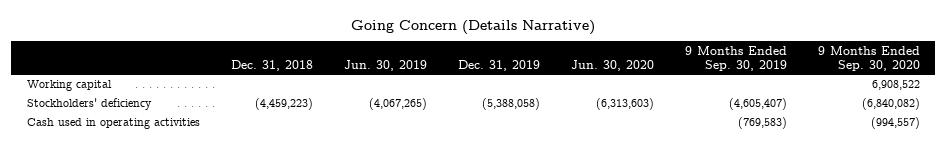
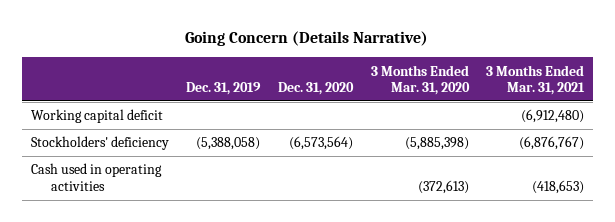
- | Dec. 31, 2018 | Jun. 30, 2019 | Dec. 31, 2019 | Jun. 30, 2020 | 9 Months Ended Sep. 30, 2019 | 9 Months Ended Sep. 30, 2020
+ | Dec. 31, 2019 | Dec. 31, 2020 | 3 Months Ended Mar. 31, 2020 | 3 Months Ended Mar. 31, 2021
- Working capital | | | | | | 6,908,522
+ Working capital deficit | | | | (6,912,480)

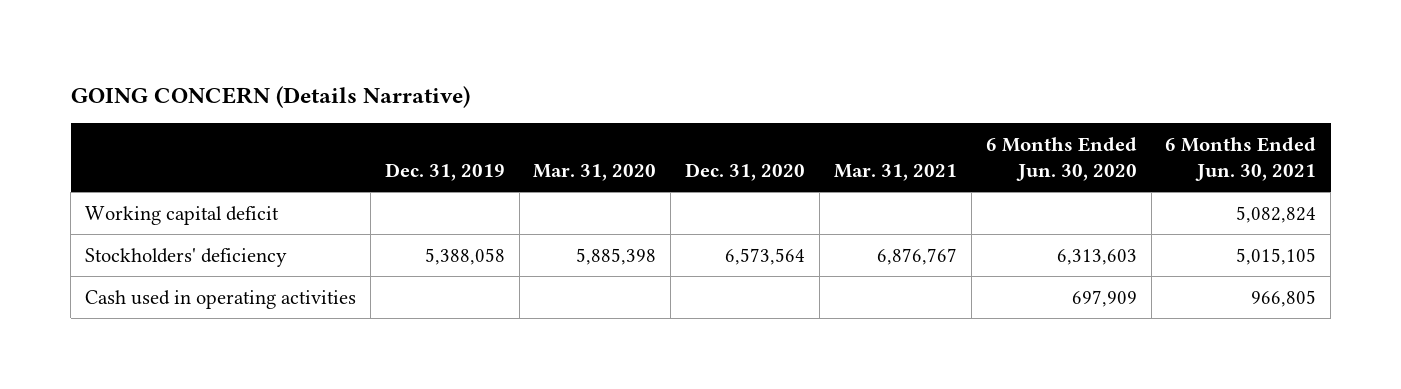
- Going Concern (Details Narrative)
+ GOING CONCERN (Details Narrative)
- | Dec. 31, 2019 | Dec. 31, 2020 | 3 Months Ended Mar. 31, 2020 | 3 Months Ended Mar. 31, 2021
+ | Dec. 31, 2019 | Mar. 31, 2020 | Dec. 31, 2020 | Mar. 31, 2021 | 6 Months Ended Jun. 30, 2020 | 6 Months Ended Jun. 30, 2021
- Stockholders' deficiency | (5,388,058) | (6,573,564) | (5,885,398) | (6,876,767)
+ Stockholders' deficiency | 5,388,058 | 5,885,398 | 6,573,564 | 6,876,767 | 6,313,603 | 5,015,105

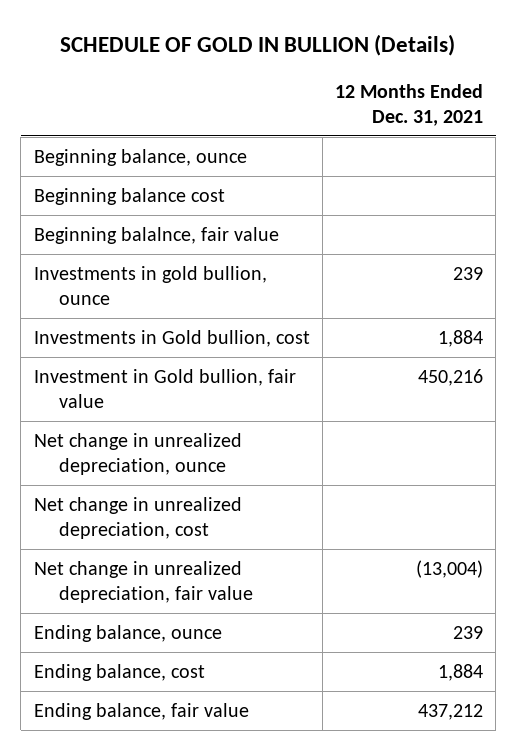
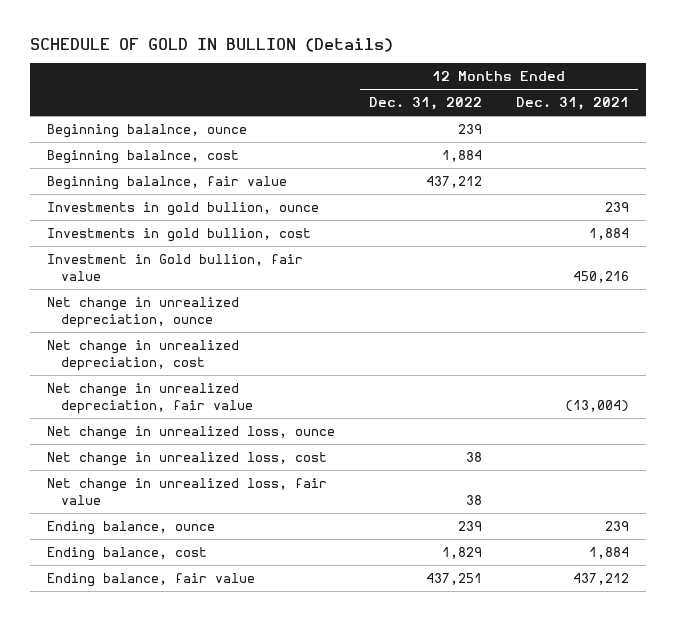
- | 12 Months Ended Dec. 31, 2021
+ | 12 Months Ended Dec. 31, 2022 | 12 Months Ended Dec. 31, 2021
- Beginning balance, ounce
- Beginning balance cost
+ Beginning balalnce, ounce | 239 |
+ Beginning balalnce, cost | 1,884 |
- Investments in Gold bullion, cost | 1,884
+ Investments in gold bullion, cost | | 1,884
+ Net change in unrealized loss, ounce
+ Net change in unrealized loss, cost | 38 |
+ Net change in unrealized loss, fair value | 38 |

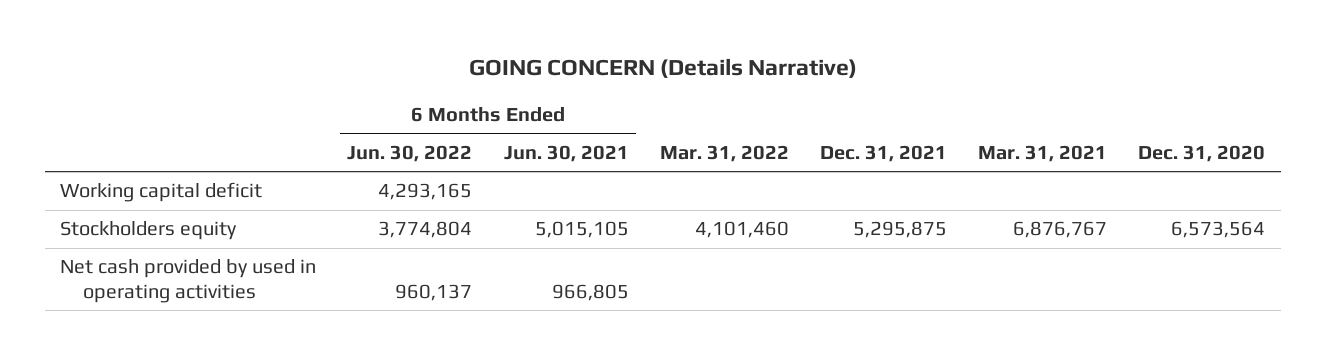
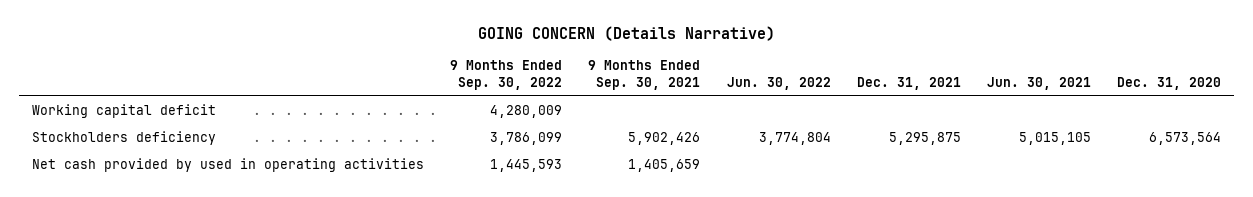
- | 6 Months Ended Jun. 30, 2022 | 6 Months Ended Jun. 30, 2021 | Mar. 31, 2022 | Dec. 31, 2021 | Mar. 31, 2021 | Dec. 31, 2020
+ | 9 Months Ended Sep. 30, 2022 | 9 Months Ended Sep. 30, 2021 | Jun. 30, 2022 | Dec. 31, 2021 | Jun. 30, 2021 | Dec. 31, 2020
- Stockholders equity | 3,774,804 | 5,015,105 | 4,101,460 | 5,295,875 | 6,876,767 | 6,573,564
+ Stockholders deficiency | 3,786,099 | 5,902,426 | 3,774,804 | 5,295,875 | 5,015,105 | 6,573,564

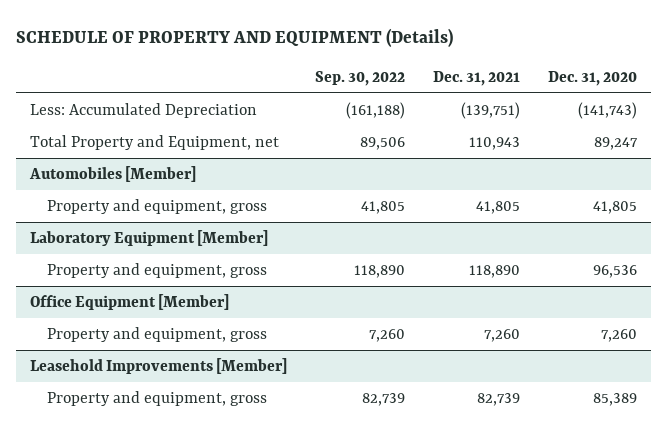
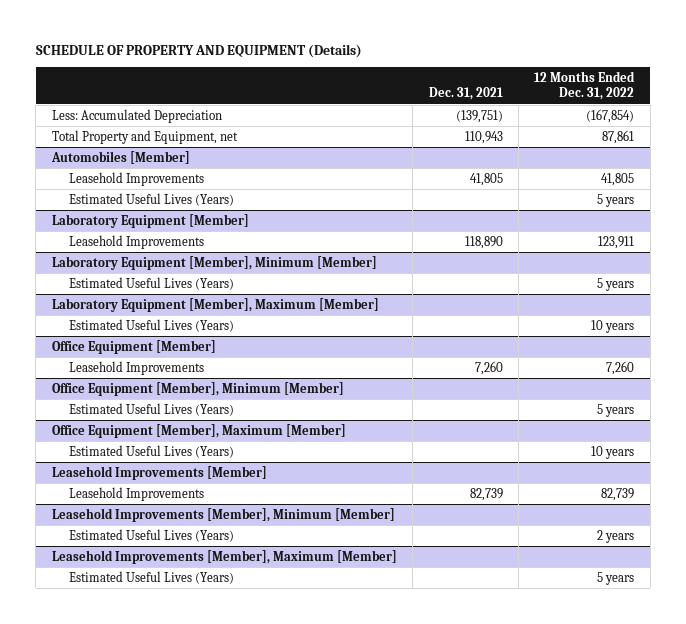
- | Sep. 30, 2022 | Dec. 31, 2021 | Dec. 31, 2020
+ | Dec. 31, 2021 | 12 Months Ended Dec. 31, 2022
@ Automobiles [Member]
- Property and equipment, gross | 41,805 | 41,805 | 41,805
+ Leasehold Improvements | 41,805 | 41,805
+ Estimated Useful Lives (Years) | | 5 years
@ Laboratory Equipment [Member]
- Property and equipment, gross | 118,890 | 118,890 | 96,536
+ Leasehold Improvements | 118,890 | 123,911
+ Laboratory Equipment [Member], Minimum [Member]
+ Estimated Useful Lives (Years) | | 5 years
+ Laboratory Equipment [Member], Maximum [Member]
+ Estimated Useful Lives (Years) | | 10 years
@ Office Equipment [Member]
- Property and equipment, gross | 7,260 | 7,260 | 7,260
+ Leasehold Improvements | 7,260 | 7,260
+ Office Equipment [Member], Minimum [Member]
+ Estimated Useful Lives (Years) | | 5 years
+ Office Equipment [Member], Maximum [Member]
+ Estimated Useful Lives (Years) | | 10 years
@ Leasehold Improvements [Member]
- Property and equipment, gross | 82,739 | 82,739 | 85,389
+ Leasehold Improvements | 82,739 | 82,739
+ Leasehold Improvements [Member], Minimum [Member]
+ Estimated Useful Lives (Years) | | 2 years
+ Leasehold Improvements [Member], Maximum [Member]
+ Estimated Useful Lives (Years) | | 5 years

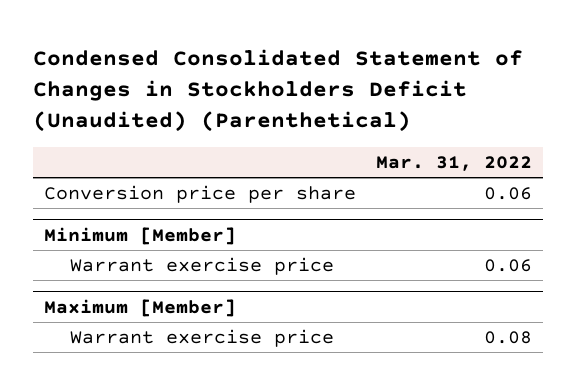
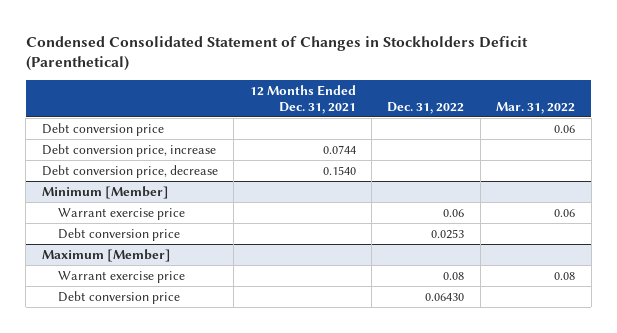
- Condensed Consolidated Statement of Changes in Stockholders Deficit (Unaudited) (Parenthetical)
+ Condensed Consolidated Statement of Changes in Stockholders Deficit (Parenthetical)
- | Mar. 31, 2022
+ | 12 Months Ended Dec. 31, 2021 | Dec. 31, 2022 | Mar. 31, 2022
- Conversion price per share | 0.06
+ Debt conversion price | | | 0.06
+ Debt conversion price, increase | 0.0744 | |
+ Debt conversion price, decrease | 0.1540 | |
@ Minimum [Member]
+ Debt conversion price | | 0.0253 |
@ Maximum [Member]
+ Debt conversion price | | 0.06430 |

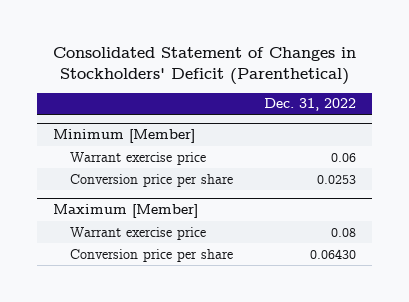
- Condensed Consolidated Statement of Changes in Stockholders Deficit (Parenthetical)
+ Consolidated Statement of Changes in Stockholders' Deficit (Parenthetical)
- | 12 Months Ended Dec. 31, 2021 | Dec. 31, 2022 | Mar. 31, 2022
+ | Dec. 31, 2022
- Debt conversion price | | | 0.06
- Debt conversion price, increase | 0.0744 | |
- Debt conversion price, decrease | 0.1540 | |
@ Minimum [Member]
- Debt conversion price | | 0.0253 |
+ Conversion price per share | 0.0253
@ Maximum [Member]
- Debt conversion price | | 0.06430 |
+ Conversion price per share | 0.06430

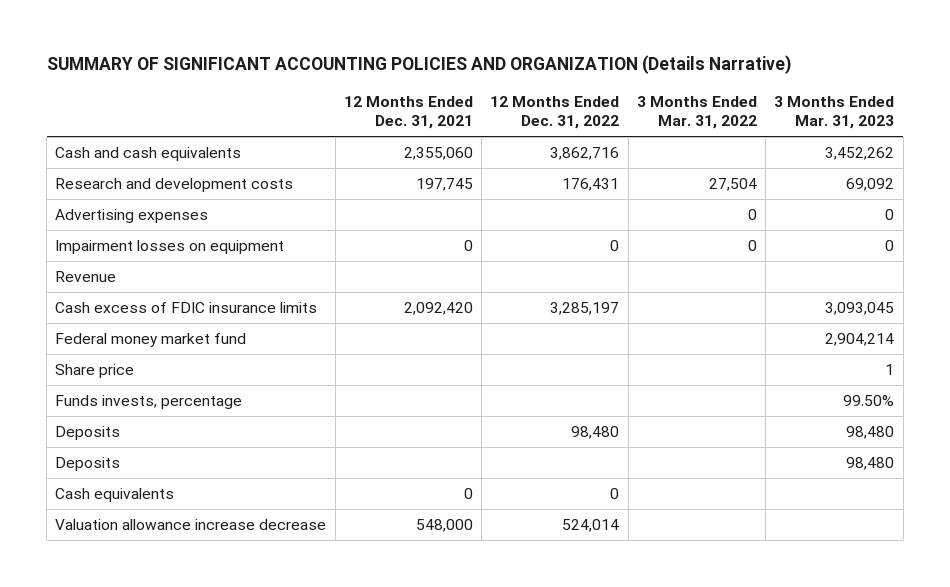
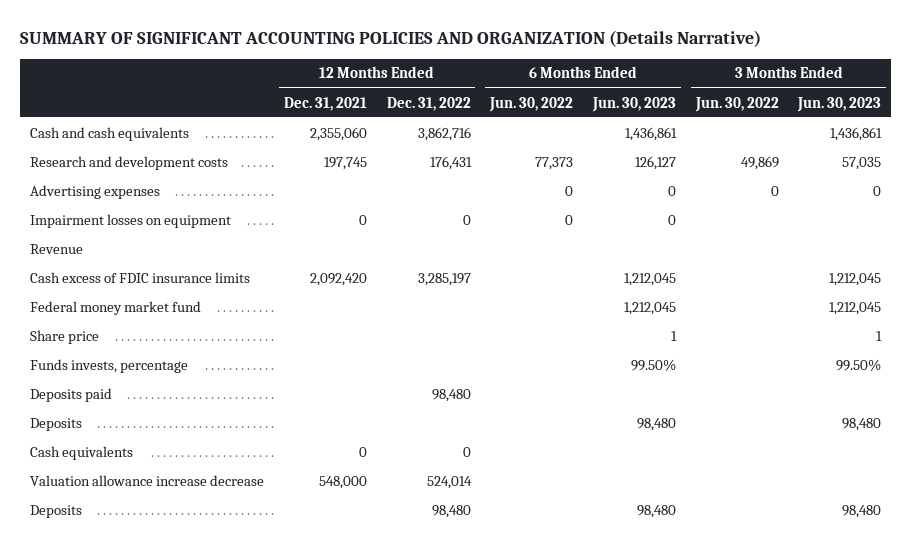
- | 12 Months Ended Dec. 31, 2021 | 12 Months Ended Dec. 31, 2022 | 3 Months Ended Mar. 31, 2022 | 3 Months Ended Mar. 31, 2023
+ | 12 Months Ended Dec. 31, 2021 | 12 Months Ended Dec. 31, 2022 | 6 Months Ended Jun. 30, 2022 | 6 Months Ended Jun. 30, 2023 | 3 Months Ended Jun. 30, 2022 | 3 Months Ended Jun. 30, 2023
+ Deposits paid | | 98,480 | | | |
moved down: Deposits | | 98,480 | | 98,480 | | 98,480

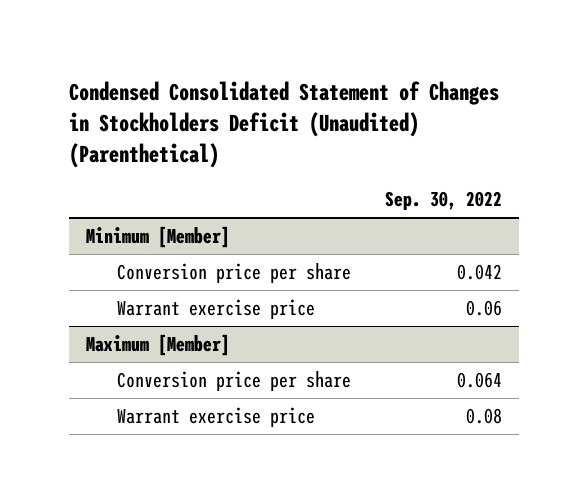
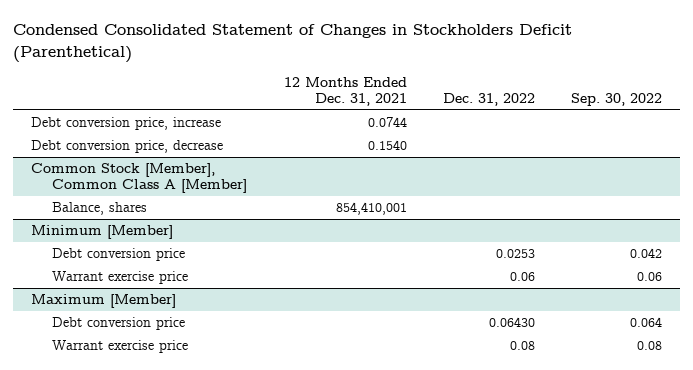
- Condensed Consolidated Statement of Changes in Stockholders Deficit (Unaudited) (Parenthetical)
+ Condensed Consolidated Statement of Changes in Stockholders Deficit (Parenthetical)
- | Sep. 30, 2022
+ | 12 Months Ended Dec. 31, 2021 | Dec. 31, 2022 | Sep. 30, 2022
+ Debt conversion price, increase | 0.0744 | |
+ Debt conversion price, decrease | 0.1540 | |
+ Common Stock [Member], Common Class A [Member]
+ Balance, shares | 854,410,001 | |
@ Minimum [Member]
- Conversion price per share | 0.042
+ Debt conversion price | | 0.0253 | 0.042
@ Maximum [Member]
- Conversion price per share | 0.064
+ Debt conversion price | | 0.06430 | 0.064

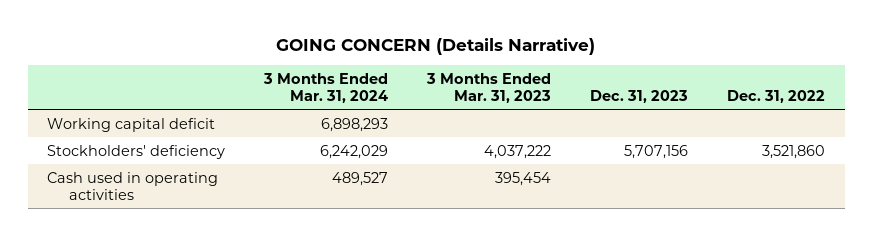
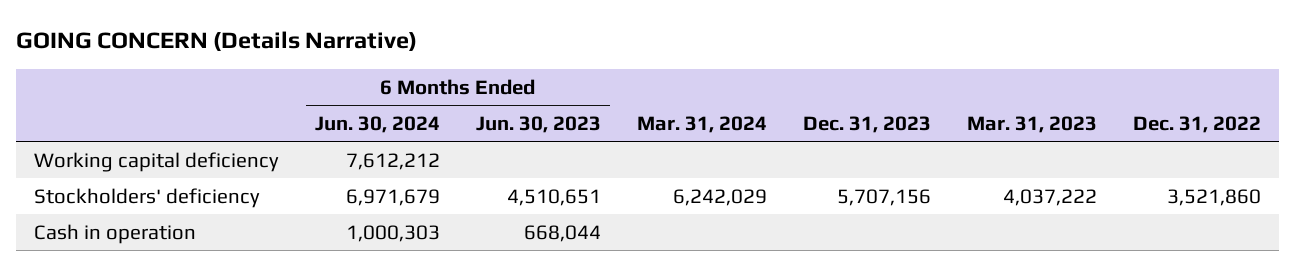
- | 3 Months Ended Mar. 31, 2024 | 3 Months Ended Mar. 31, 2023 | Dec. 31, 2023 | Dec. 31, 2022
+ | 6 Months Ended Jun. 30, 2024 | 6 Months Ended Jun. 30, 2023 | Mar. 31, 2024 | Dec. 31, 2023 | Mar. 31, 2023 | Dec. 31, 2022
- Working capital deficit | 6,898,293 | | |
+ Working capital deficiency | 7,612,212 | | | | |
- Cash used in operating activities | 489,527 | 395,454 | |
+ Cash in operation | 1,000,303 | 668,044 | | | |

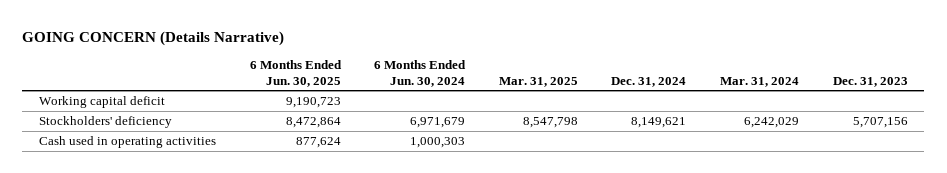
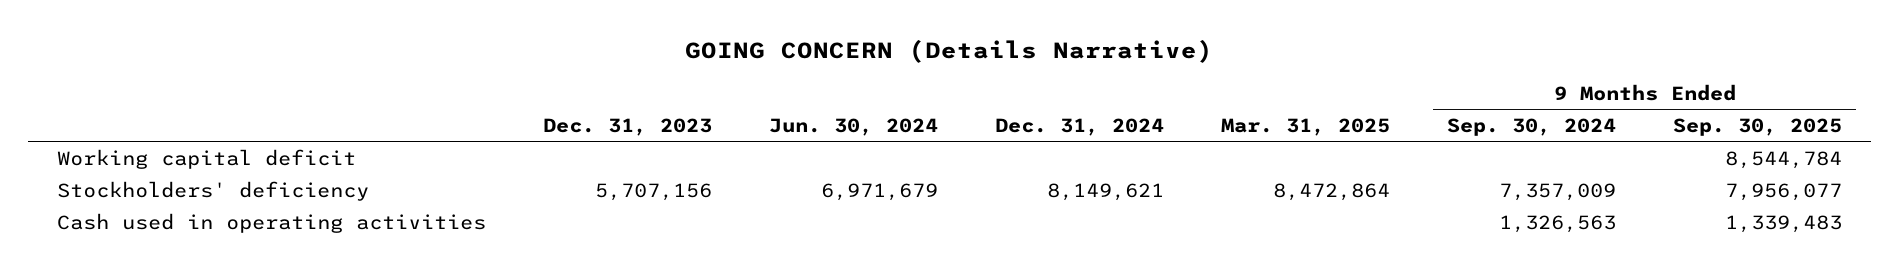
- | 6 Months Ended Jun. 30, 2025 | 6 Months Ended Jun. 30, 2024 | Mar. 31, 2025 | Dec. 31, 2024 | Mar. 31, 2024 | Dec. 31, 2023
+ | Dec. 31, 2023 | Jun. 30, 2024 | Dec. 31, 2024 | Mar. 31, 2025 | 9 Months Ended Sep. 30, 2024 | 9 Months Ended Sep. 30, 2025
- Stockholders' deficiency | 8,472,864 | 6,971,679 | 8,547,798 | 8,149,621 | 6,242,029 | 5,707,156
+ Stockholders' deficiency | 5,707,156 | 6,971,679 | 8,149,621 | 8,472,864 | 7,357,009 | 7,956,077

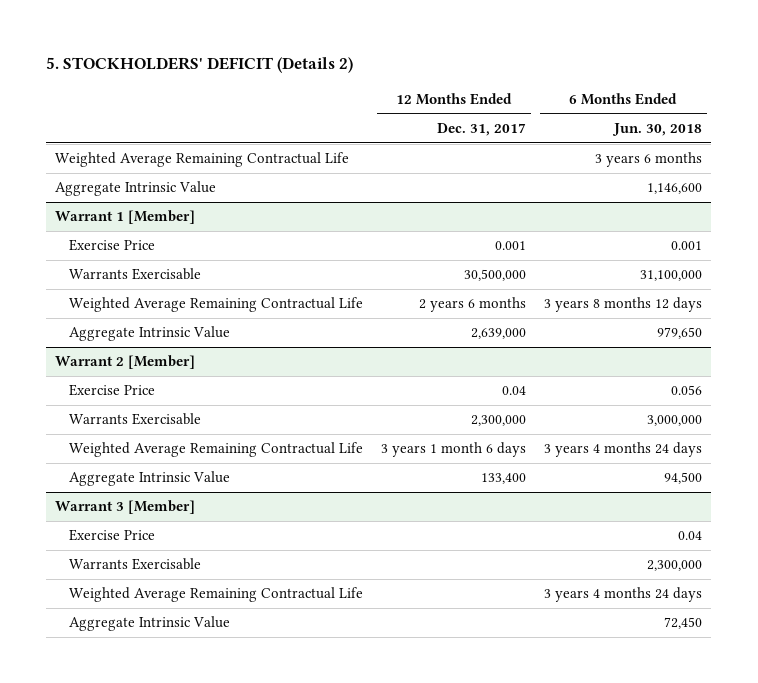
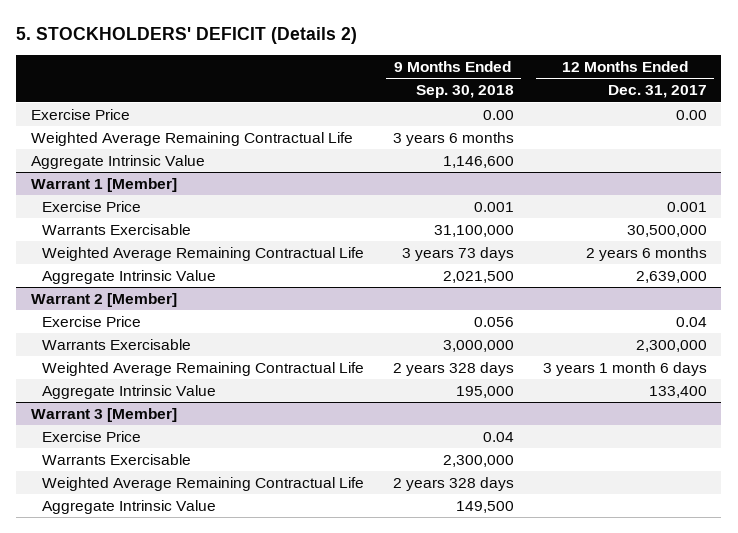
- | 12 Months Ended Dec. 31, 2017 | 6 Months Ended Jun. 30, 2018
+ | 9 Months Ended Sep. 30, 2018 | 12 Months Ended Dec. 31, 2017
+ Exercise Price | 0.00 | 0.00

